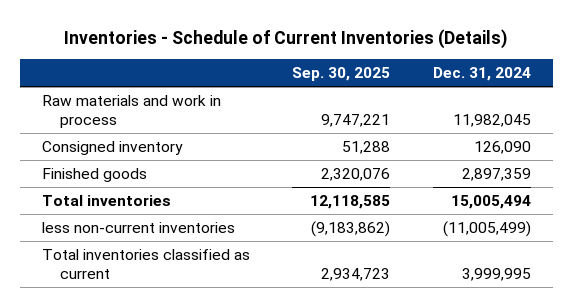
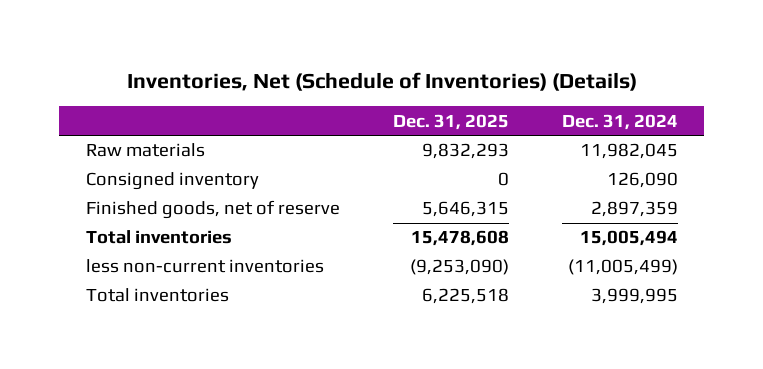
- Inventories - Schedule of Current Inventories (Details)
+ Inventories, Net (Schedule of Inventories) (Details)
- | Sep. 30, 2025 | Dec. 31, 2024
+ | Dec. 31, 2025 | Dec. 31, 2024
- Raw materials and work in process | 9,747,221 | 11,982,045
+ Raw materials | 9,832,293 | 11,982,045
- Finished goods | 2,320,076 | 2,897,359
+ Finished goods, net of reserve | 5,646,315 | 2,897,359
- Total inventories classified as current | 2,934,723 | 3,999,995
+ Total inventories | 6,225,518 | 3,999,995

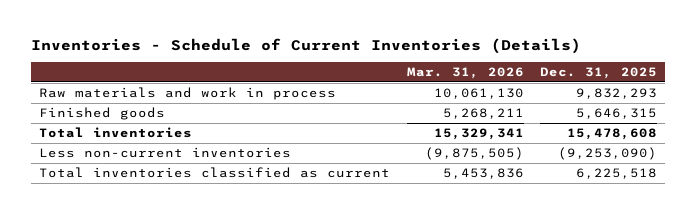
- Inventories, Net (Schedule of Inventories) (Details)
+ Inventories - Schedule of Current Inventories (Details)
- | Dec. 31, 2025 | Dec. 31, 2024
+ | Mar. 31, 2026 | Dec. 31, 2025
- Raw materials | 9,832,293 | 11,982,045
- Consigned inventory | 0 | 126,090
- Finished goods, net of reserve | 5,646,315 | 2,897,359
+ Raw materials and work in process | 10,061,130 | 9,832,293
+ Finished goods | 5,268,211 | 5,646,315
- less non-current inventories | (9,253,090) | (11,005,499)
- Total inventories | 6,225,518 | 3,999,995
+ Less non-current inventories | (9,875,505) | (9,253,090)
+ Total inventories classified as current | 5,453,836 | 6,225,518

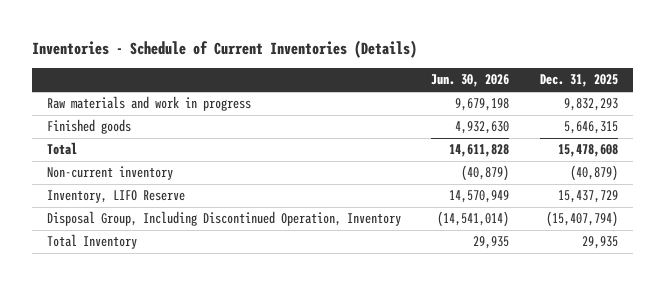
- | Mar. 31, 2026 | Dec. 31, 2025
+ | Jun. 30, 2026 | Dec. 31, 2025
- Raw materials and work in process | 10,061,130 | 9,832,293
+ Raw materials and work in progress | 9,679,198 | 9,832,293
- Total inventories | 15,329,341 | 15,478,608
- Less non-current inventories | (9,875,505) | (9,253,090)
- Total inventories classified as current | 5,453,836 | 6,225,518
+ Total | 14,611,828 | 15,478,608
+ Non-current inventory | (40,879) | (40,879)
+ Inventory, LIFO Reserve | 14,570,949 | 15,437,729
+ Disposal Group, Including Discontinued Operation, Inventory | (14,541,014) | (15,407,794)
+ Total Inventory | 29,935 | 29,935

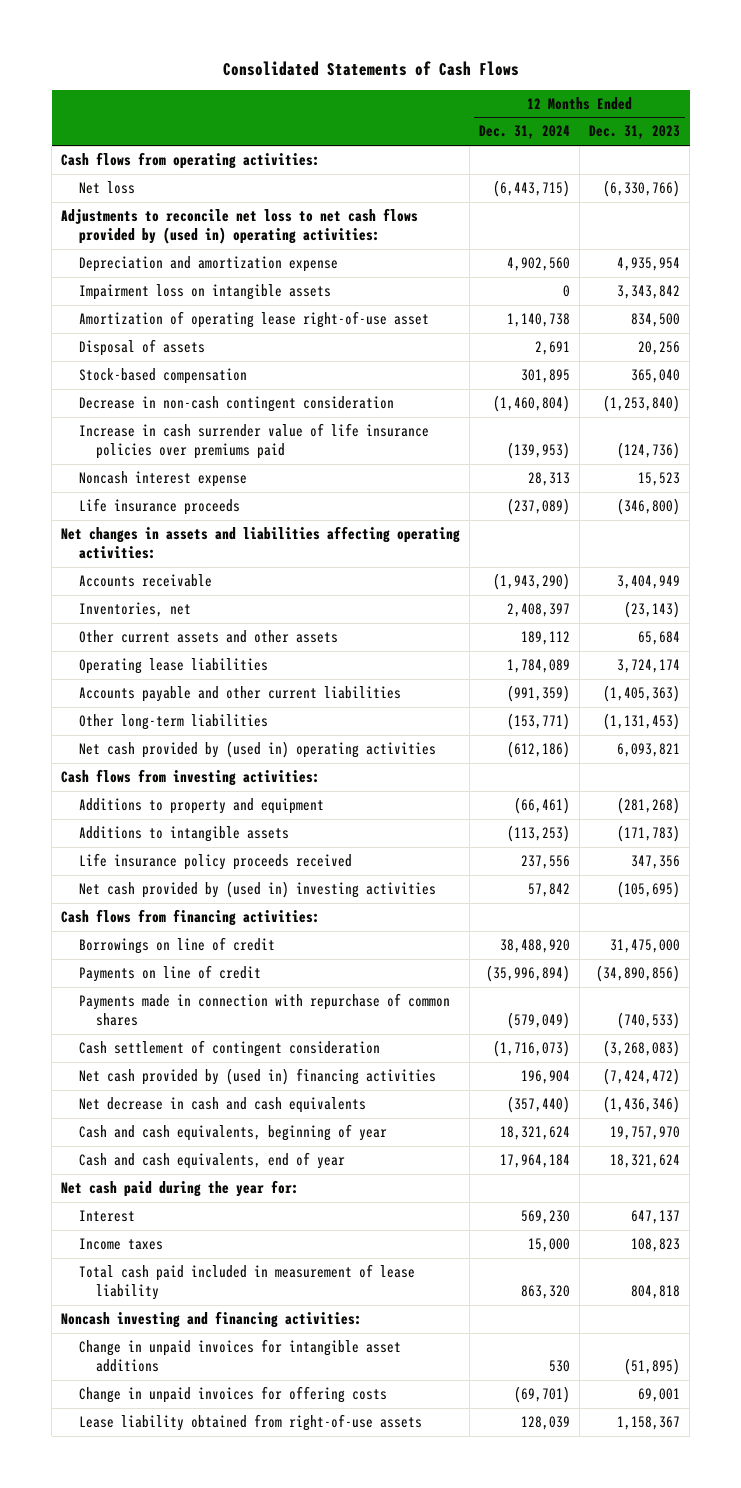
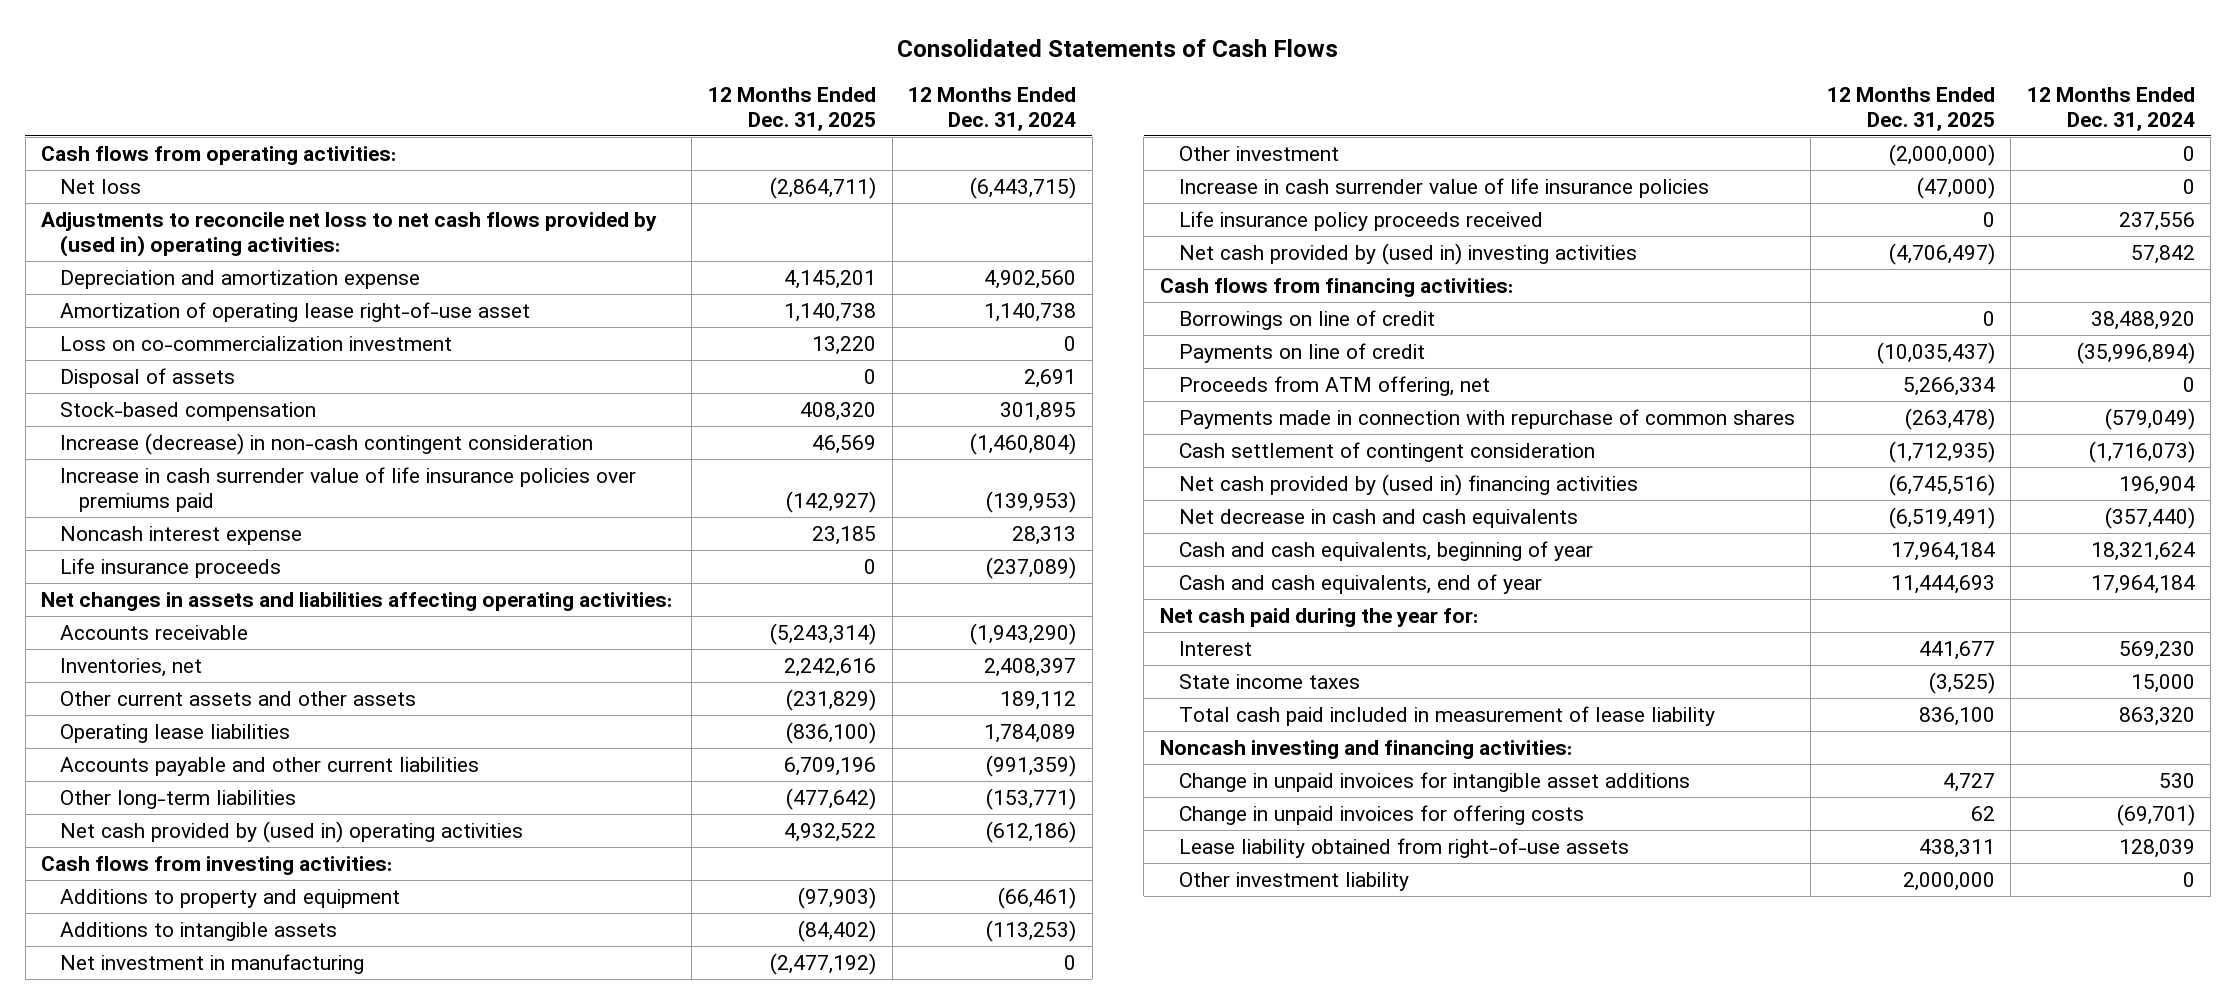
- | 12 Months Ended Dec. 31, 2024 | 12 Months Ended Dec. 31, 2023
+ | 12 Months Ended Dec. 31, 2025 | 12 Months Ended Dec. 31, 2024
- Impairment loss on intangible assets | 0 | 3,343,842
+ Loss on co-commercialization investment | 13,220 | 0
- Decrease in non-cash contingent consideration | (1,460,804) | (1,253,840)
+ Increase (decrease) in non-cash contingent consideration | 46,569 | (1,460,804)
+ Net investment in manufacturing | (2,477,192) | 0
+ Other investment | (2,000,000) | 0
+ Increase in cash surrender value of life insurance policies | (47,000) | 0
+ Proceeds from ATM offering, net | 5,266,334 | 0
- Income taxes | 15,000 | 108,823
+ State income taxes | (3,525) | 15,000
+ Other investment liability | 2,000,000 | 0

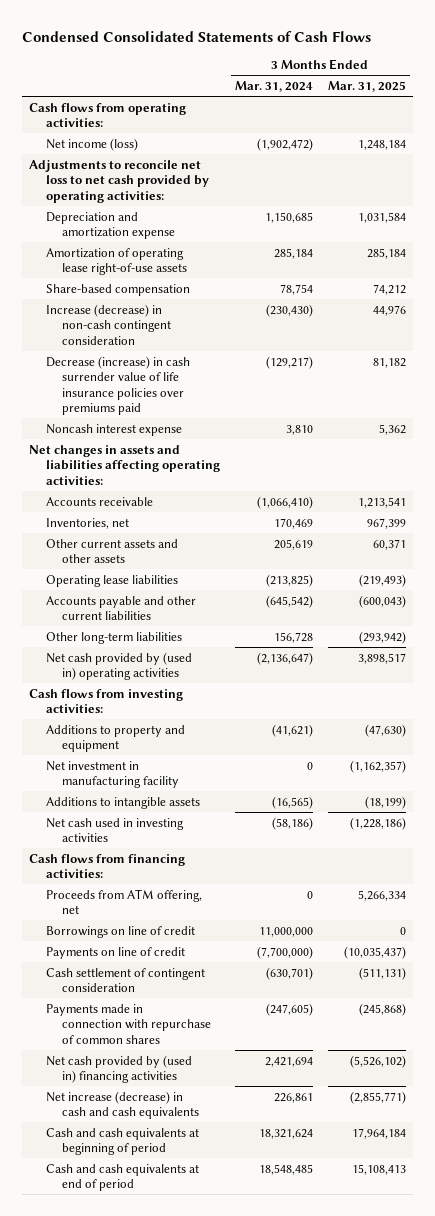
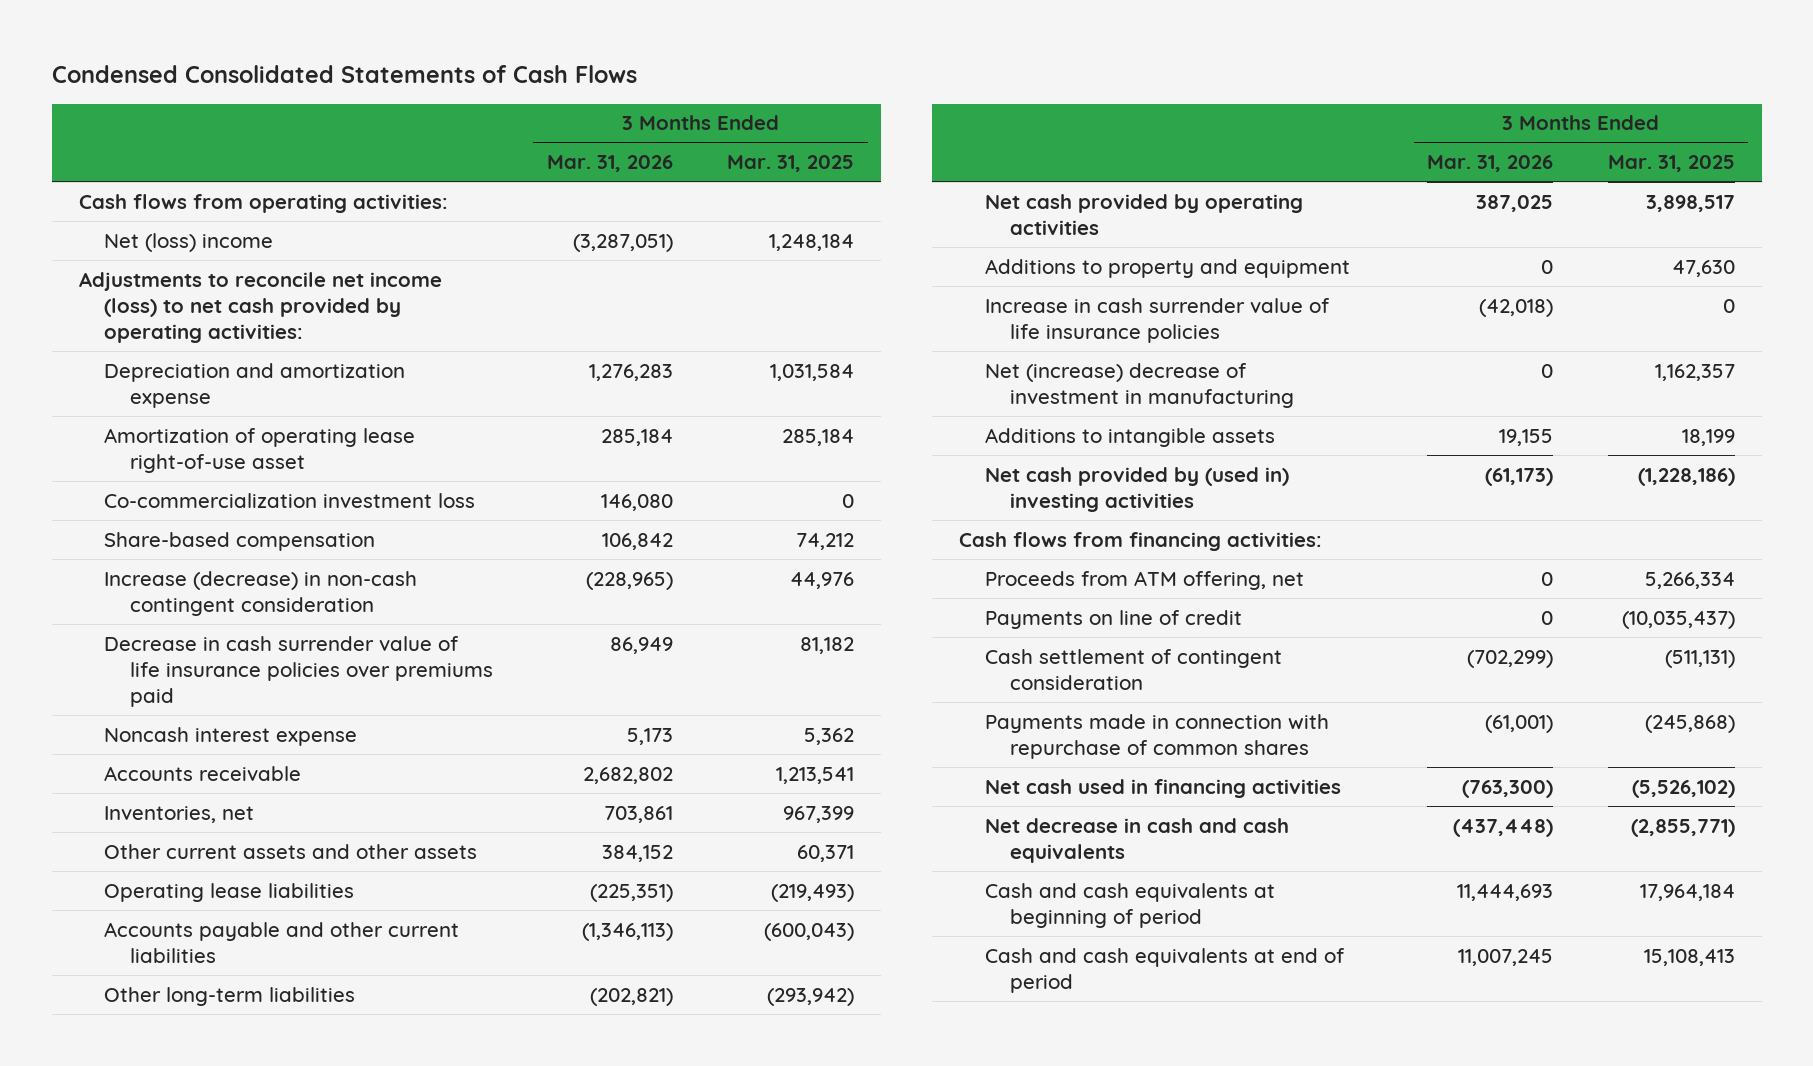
- | 3 Months Ended Mar. 31, 2024 | 3 Months Ended Mar. 31, 2025
+ | 3 Months Ended Mar. 31, 2026 | 3 Months Ended Mar. 31, 2025
- Net income (loss) | (1,902,472) | 1,248,184
- Adjustments to reconcile net loss to net cash provided by operating activities:
+ Net (loss) income | (3,287,051) | 1,248,184
+ Adjustments to reconcile net income (loss) to net cash provided by operating activities:
- Amortization of operating lease right-of-use assets | 285,184 | 285,184
+ Amortization of operating lease right-of-use asset | 285,184 | 285,184
+ Co-commercialization investment loss | 146,080 | 0
- Decrease (increase) in cash surrender value of life insurance policies over premiums paid | (129,217) | 81,182
+ Decrease in cash surrender value of life insurance policies over premiums paid | 86,949 | 81,182
- Net changes in assets and liabilities affecting operating activities:
- Net cash provided by (used in) operating activities | (2,136,647) | 3,898,517
- Cash flows from investing activities:
- Additions to property and equipment | (41,621) | (47,630)
- Net investment in manufacturing facility | 0 | (1,162,357)
- Additions to intangible assets | (16,565) | (18,199)
- Net cash used in investing activities | (58,186) | (1,228,186)
+ Net cash provided by operating activities | 387,025 | 3,898,517
+ Additions to property and equipment | 0 | 47,630
+ Increase in cash surrender value of life insurance policies | (42,018) | 0
+ Net (increase) decrease of investment in manufacturing | 0 | 1,162,357
+ Additions to intangible assets | 19,155 | 18,199
+ Net cash provided by (used in) investing activities | (61,173) | (1,228,186)
- Borrowings on line of credit | 11,000,000 | 0
- Net cash provided by (used in) financing activities | 2,421,694 | (5,526,102)
- Net increase (decrease) in cash and cash equivalents | 226,861 | (2,855,771)
+ Net cash used in financing activities | (763,300) | (5,526,102)
+ Net decrease in cash and cash equivalents | (437,448) | (2,855,771)

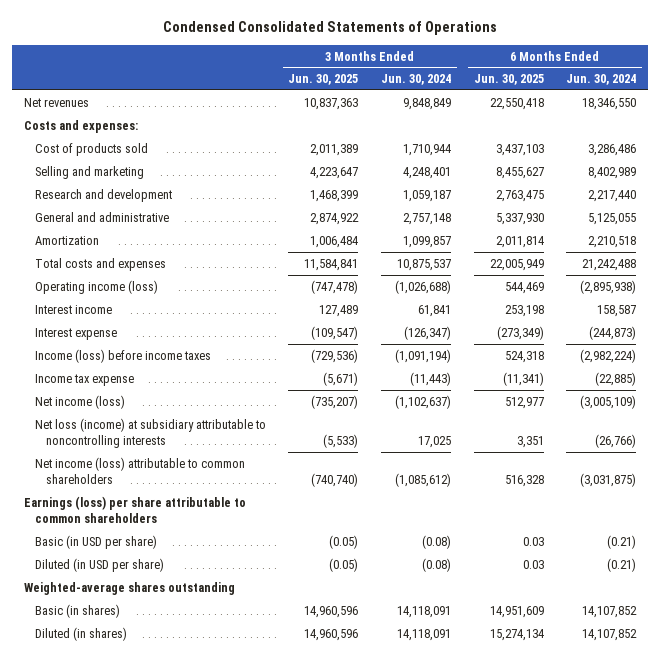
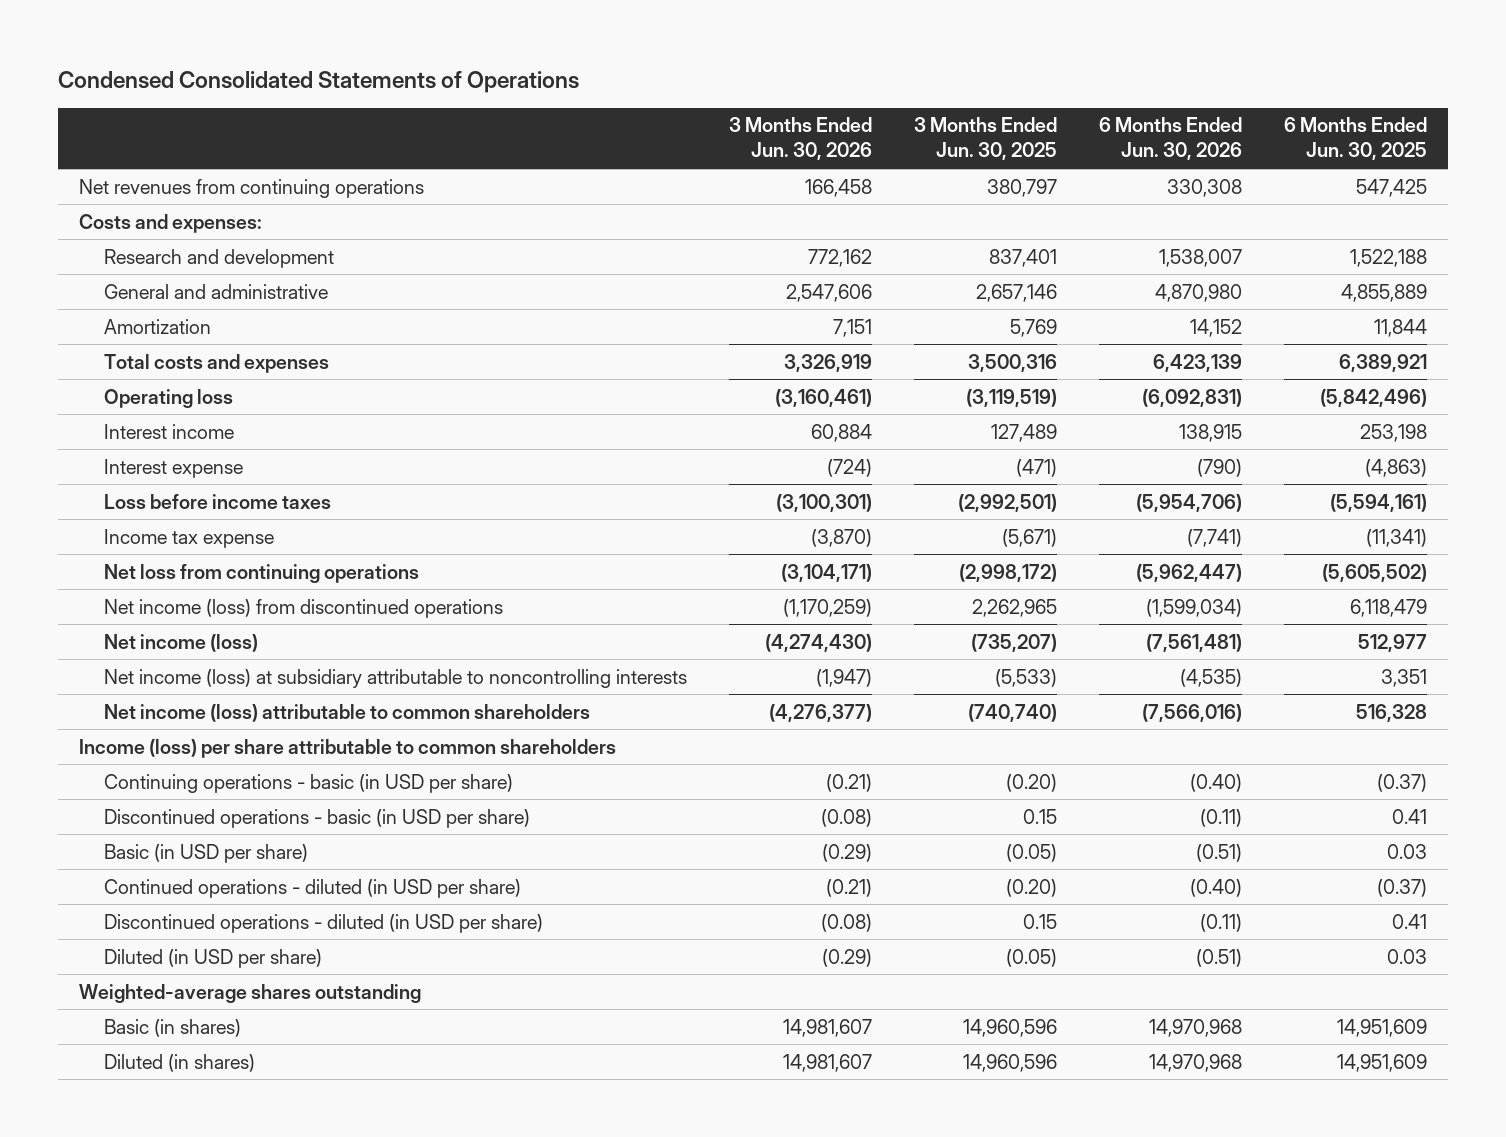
- | 3 Months Ended Jun. 30, 2025 | 3 Months Ended Jun. 30, 2024 | 6 Months Ended Jun. 30, 2025 | 6 Months Ended Jun. 30, 2024
+ | 3 Months Ended Jun. 30, 2026 | 3 Months Ended Jun. 30, 2025 | 6 Months Ended Jun. 30, 2026 | 6 Months Ended Jun. 30, 2025
- Net revenues | 10,837,363 | 9,848,849 | 22,550,418 | 18,346,550
+ Net revenues from continuing operations | 166,458 | 380,797 | 330,308 | 547,425
- Cost of products sold | 2,011,389 | 1,710,944 | 3,437,103 | 3,286,486
- Selling and marketing | 4,223,647 | 4,248,401 | 8,455,627 | 8,402,989
- Research and development | 1,468,399 | 1,059,187 | 2,763,475 | 2,217,440
- General and administrative | 2,874,922 | 2,757,148 | 5,337,930 | 5,125,055
- Amortization | 1,006,484 | 1,099,857 | 2,011,814 | 2,210,518
- Total costs and expenses | 11,584,841 | 10,875,537 | 22,005,949 | 21,242,488
- Operating income (loss) | (747,478) | (1,026,688) | 544,469 | (2,895,938)
+ Research and development | 772,162 | 837,401 | 1,538,007 | 1,522,188
+ General and administrative | 2,547,606 | 2,657,146 | 4,870,980 | 4,855,889
+ Amortization | 7,151 | 5,769 | 14,152 | 11,844
+ Total costs and expenses | 3,326,919 | 3,500,316 | 6,423,139 | 6,389,921
+ Operating loss | (3,160,461) | (3,119,519) | (6,092,831) | (5,842,496)
- Interest expense | (109,547) | (126,347) | (273,349) | (244,873)
- Income (loss) before income taxes | (729,536) | (1,091,194) | 524,318 | (2,982,224)
+ Interest expense | (724) | (471) | (790) | (4,863)
+ Loss before income taxes | (3,100,301) | (2,992,501) | (5,954,706) | (5,594,161)
+ Net loss from continuing operations | (3,104,171) | (2,998,172) | (5,962,447) | (5,605,502)
+ Net income (loss) from discontinued operations | (1,170,259) | 2,262,965 | (1,599,034) | 6,118,479
- Net loss (income) at subsidiary attributable to noncontrolling interests | (5,533) | 17,025 | 3,351 | (26,766)
+ Net income (loss) at subsidiary attributable to noncontrolling interests | (1,947) | (5,533) | (4,535) | 3,351
- Earnings (loss) per share attributable to common shareholders
+ Income (loss) per share attributable to common shareholders
+ Continuing operations - basic (in USD per share) | (0.21) | (0.20) | (0.40) | (0.37)
+ Discontinued operations - basic (in USD per share) | (0.08) | 0.15 | (0.11) | 0.41
+ Continued operations - diluted (in USD per share) | (0.21) | (0.20) | (0.40) | (0.37)
+ Discontinued operations - diluted (in USD per share) | (0.08) | 0.15 | (0.11) | 0.41
- Diluted (in shares) | 14,960,596 | 14,118,091 | 15,274,134 | 14,107,852
+ Diluted (in shares) | 14,981,607 | 14,960,596 | 14,970,968 | 14,951,609

